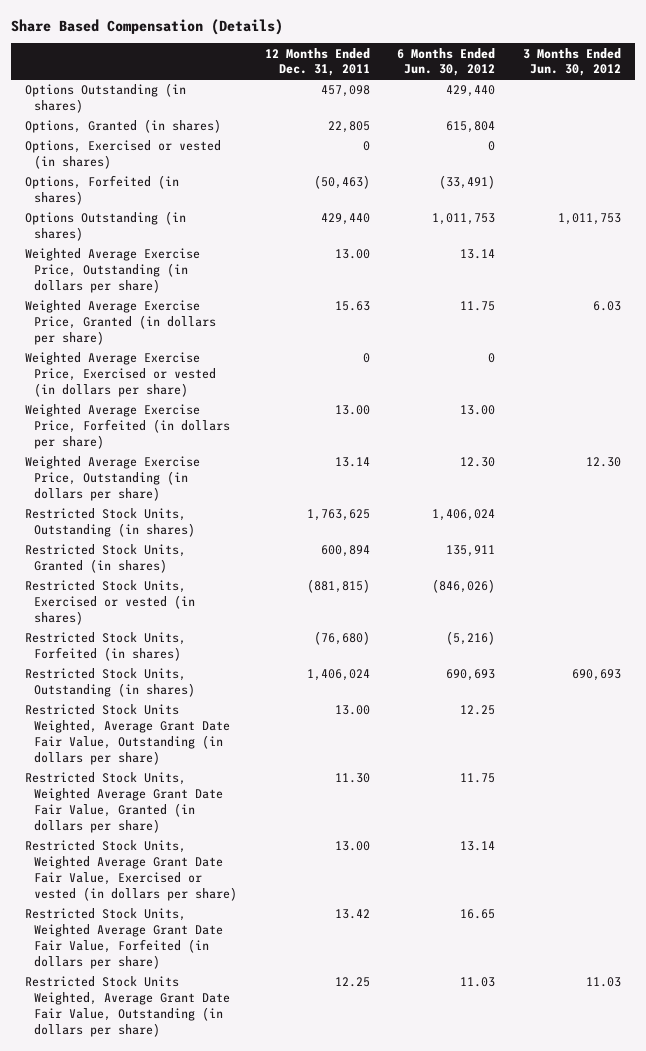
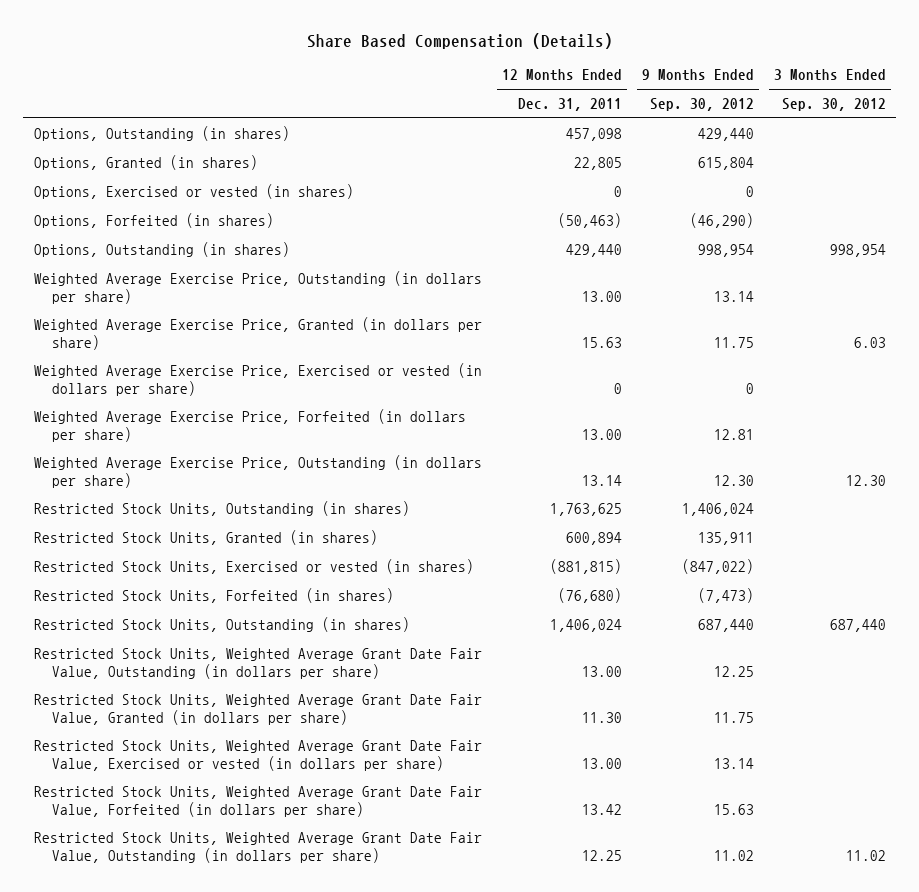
- | 12 Months Ended Dec. 31, 2011 | 6 Months Ended Jun. 30, 2012 | 3 Months Ended Jun. 30, 2012
+ | 12 Months Ended Dec. 31, 2011 | 9 Months Ended Sep. 30, 2012 | 3 Months Ended Sep. 30, 2012
- Options Outstanding (in shares) | 457,098 | 429,440 |
+ Options, Outstanding (in shares) | 457,098 | 429,440 |
- Options Outstanding (in shares) | 429,440 | 1,011,753 | 1,011,753
+ Options, Outstanding (in shares) | 429,440 | 998,954 | 998,954
- Restricted Stock Units Weighted, Average Grant Date Fair Value, Outstanding (in dollars per share) | 13.00 | 12.25 |
+ Restricted Stock Units, Weighted Average Grant Date Fair Value, Outstanding (in dollars per share) | 13.00 | 12.25 |
- Restricted Stock Units Weighted, Average Grant Date Fair Value, Outstanding (in dollars per share) | 12.25 | 11.03 | 11.03
+ Restricted Stock Units, Weighted Average Grant Date Fair Value, Outstanding (in dollars per share) | 12.25 | 11.02 | 11.02

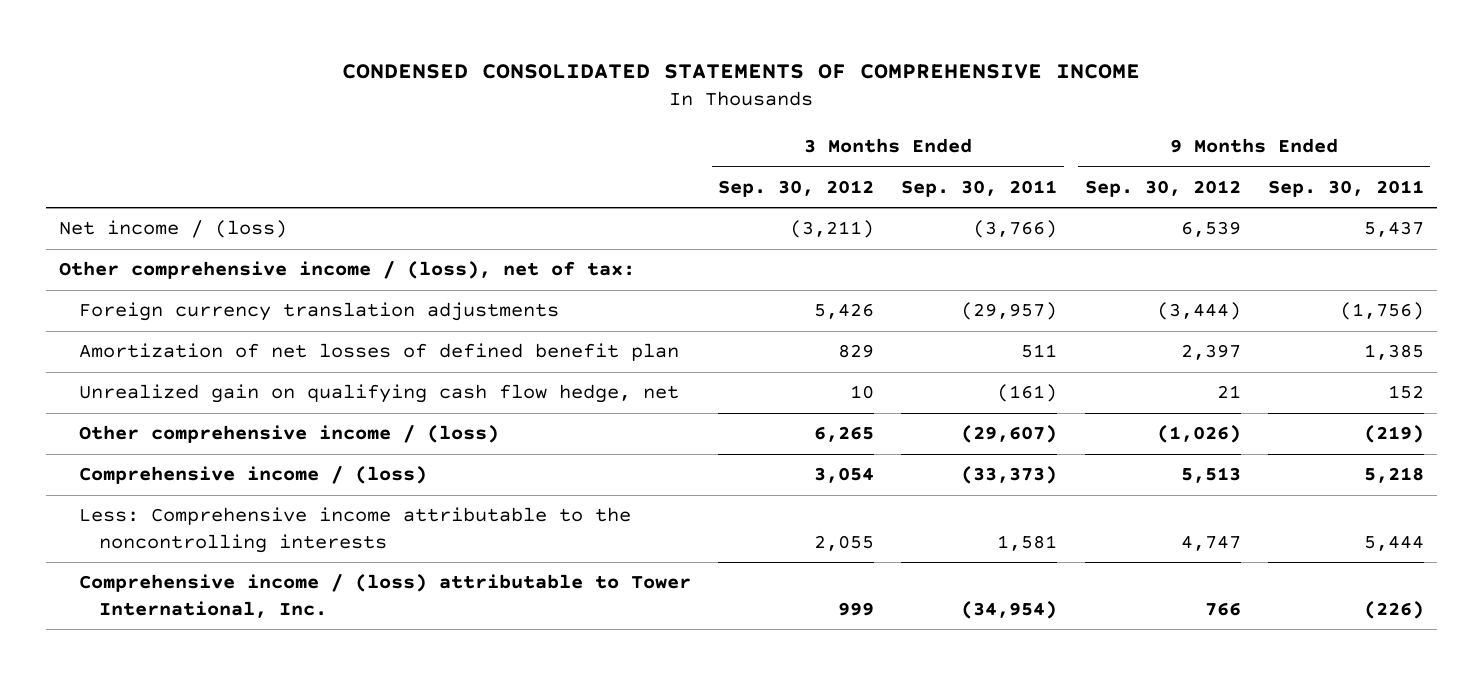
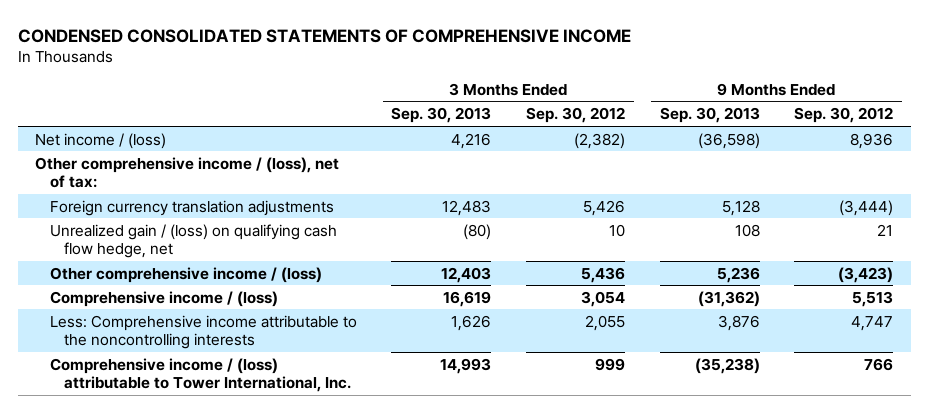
- | 3 Months Ended Sep. 30, 2012 | 3 Months Ended Sep. 30, 2011 | 9 Months Ended Sep. 30, 2012 | 9 Months Ended Sep. 30, 2011
+ | 3 Months Ended Sep. 30, 2013 | 3 Months Ended Sep. 30, 2012 | 9 Months Ended Sep. 30, 2013 | 9 Months Ended Sep. 30, 2012
- Net income / (loss) | (3,211) | (3,766) | 6,539 | 5,437
+ Net income / (loss) | 4,216 | (2,382) | (36,598) | 8,936
- Amortization of net losses of defined benefit plan | 829 | 511 | 2,397 | 1,385
- Unrealized gain on qualifying cash flow hedge, net | 10 | (161) | 21 | 152
- Other comprehensive income / (loss) | 6,265 | (29,607) | (1,026) | (219)
+ Unrealized gain / (loss) on qualifying cash flow hedge, net | (80) | 10 | 108 | 21
+ Other comprehensive income / (loss) | 12,403 | 5,436 | 5,236 | (3,423)

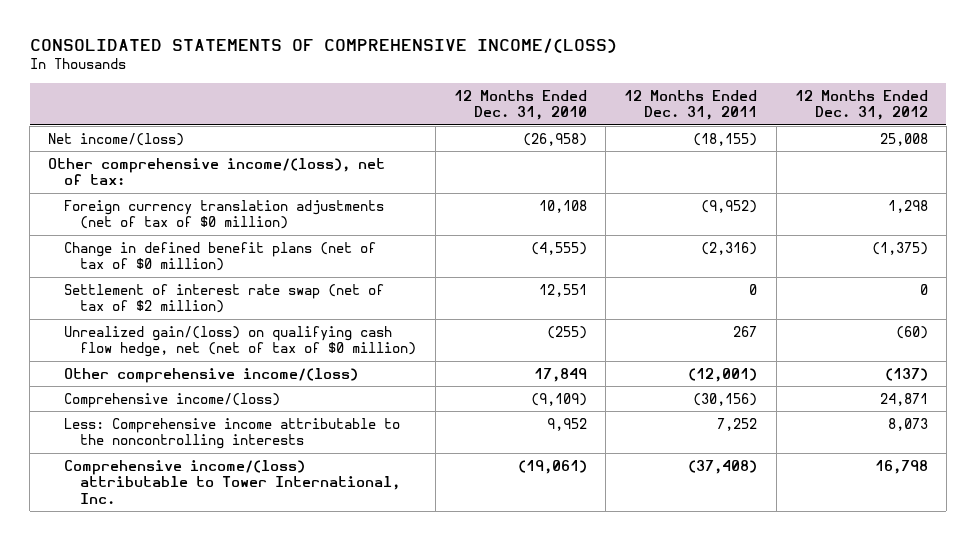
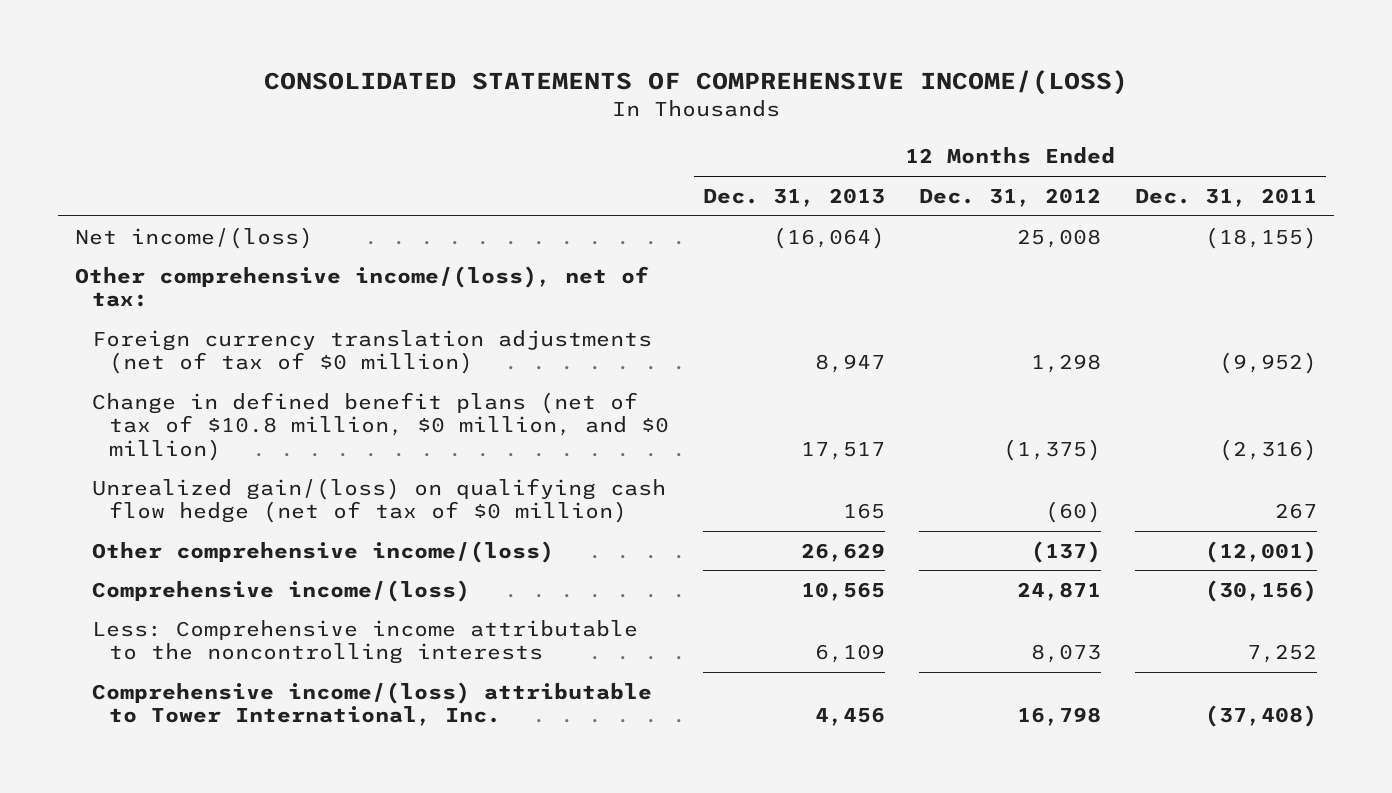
- | 12 Months Ended Dec. 31, 2010 | 12 Months Ended Dec. 31, 2011 | 12 Months Ended Dec. 31, 2012
+ | 12 Months Ended Dec. 31, 2013 | 12 Months Ended Dec. 31, 2012 | 12 Months Ended Dec. 31, 2011
- Change in defined benefit plans (net of tax of $0 million) | (4,555) | (2,316) | (1,375)
- Settlement of interest rate swap (net of tax of $2 million) | 12,551 | 0 | 0
- Unrealized gain/(loss) on qualifying cash flow hedge, net (net of tax of $0 million) | (255) | 267 | (60)
+ Change in defined benefit plans (net of tax of $10.8 million, $0 million, and $0 million) | 17,517 | (1,375) | (2,316)
+ Unrealized gain/(loss) on qualifying cash flow hedge (net of tax of $0 million) | 165 | (60) | 267

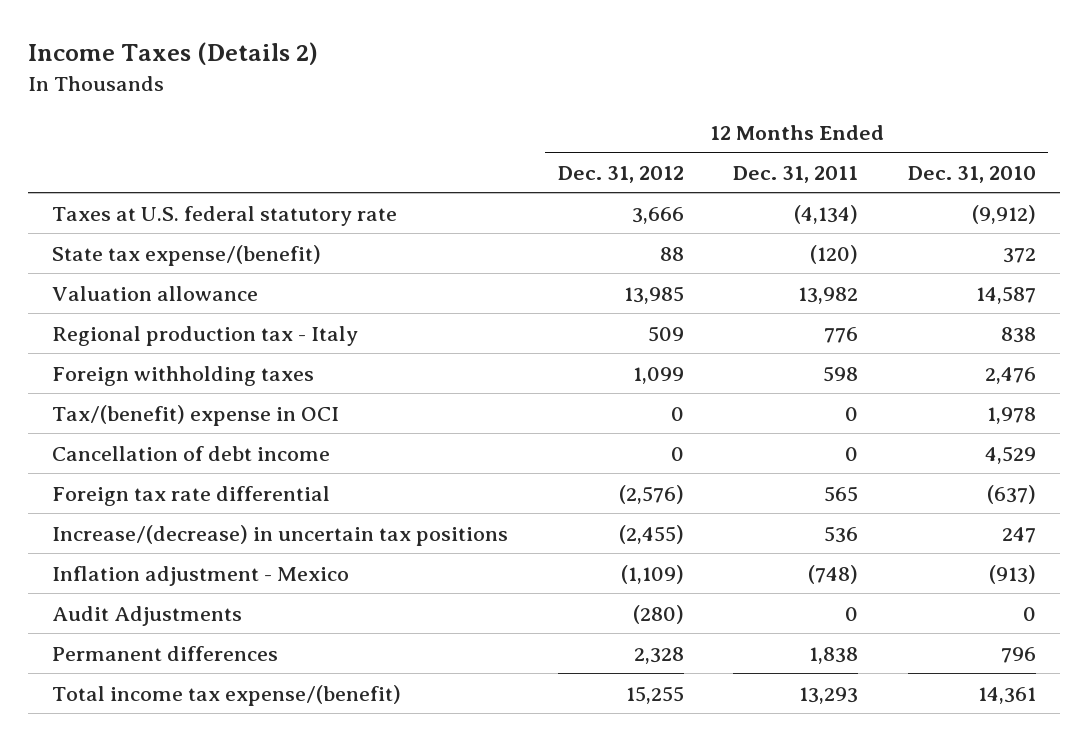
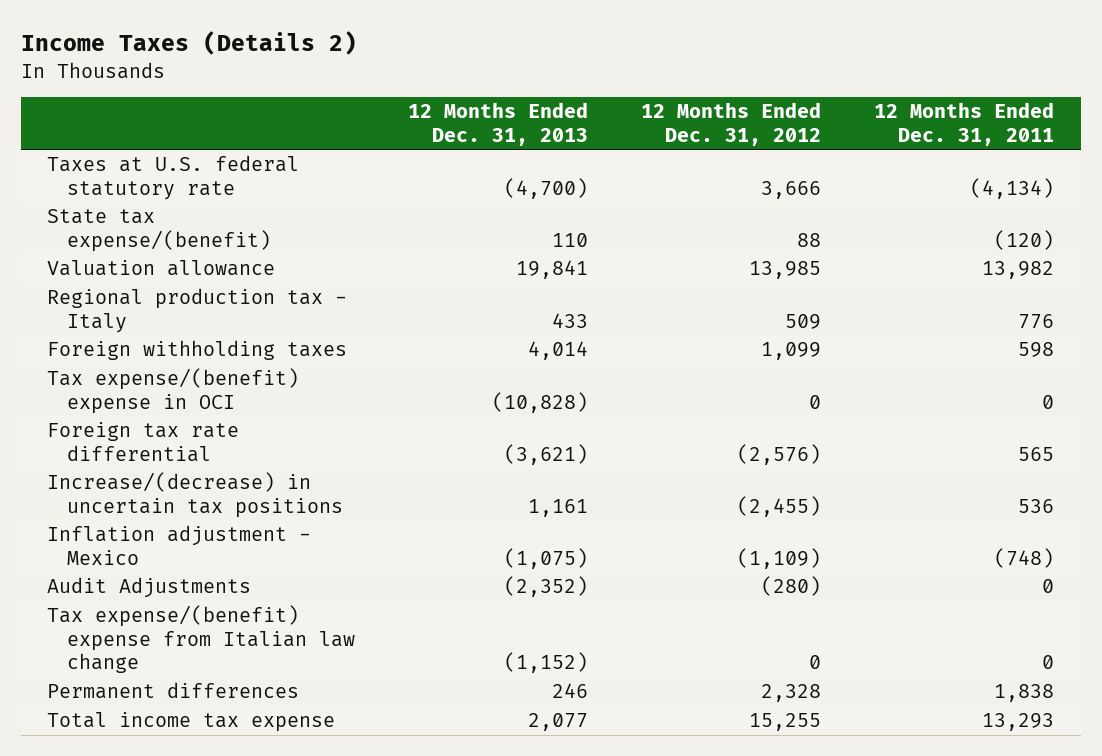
- | 12 Months Ended Dec. 31, 2012 | 12 Months Ended Dec. 31, 2011 | 12 Months Ended Dec. 31, 2010
+ | 12 Months Ended Dec. 31, 2013 | 12 Months Ended Dec. 31, 2012 | 12 Months Ended Dec. 31, 2011
- Tax/(benefit) expense in OCI | 0 | 0 | 1,978
- Cancellation of debt income | 0 | 0 | 4,529
+ Tax expense/(benefit) expense in OCI | (10,828) | 0 | 0
+ Tax expense/(benefit) expense from Italian law change | (1,152) | 0 | 0
- Total income tax expense/(benefit) | 15,255 | 13,293 | 14,361
+ Total income tax expense | 2,077 | 15,255 | 13,293

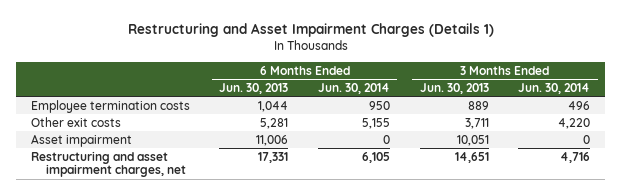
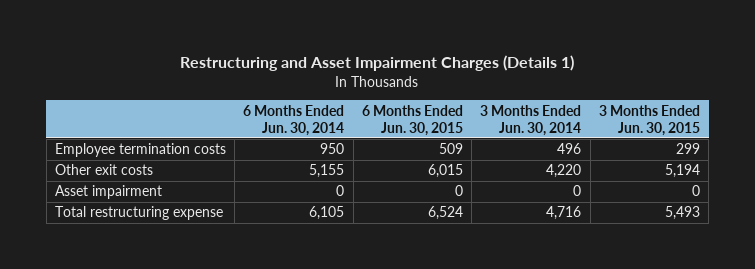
- | 6 Months Ended Jun. 30, 2013 | 6 Months Ended Jun. 30, 2014 | 3 Months Ended Jun. 30, 2013 | 3 Months Ended Jun. 30, 2014
+ | 6 Months Ended Jun. 30, 2014 | 6 Months Ended Jun. 30, 2015 | 3 Months Ended Jun. 30, 2014 | 3 Months Ended Jun. 30, 2015
- Restructuring and asset impairment charges, net | 17,331 | 6,105 | 14,651 | 4,716
+ Total restructuring expense | 6,105 | 6,524 | 4,716 | 5,493

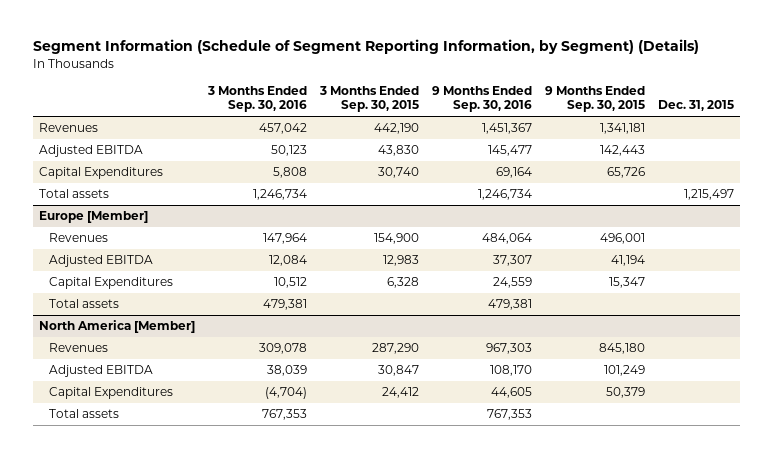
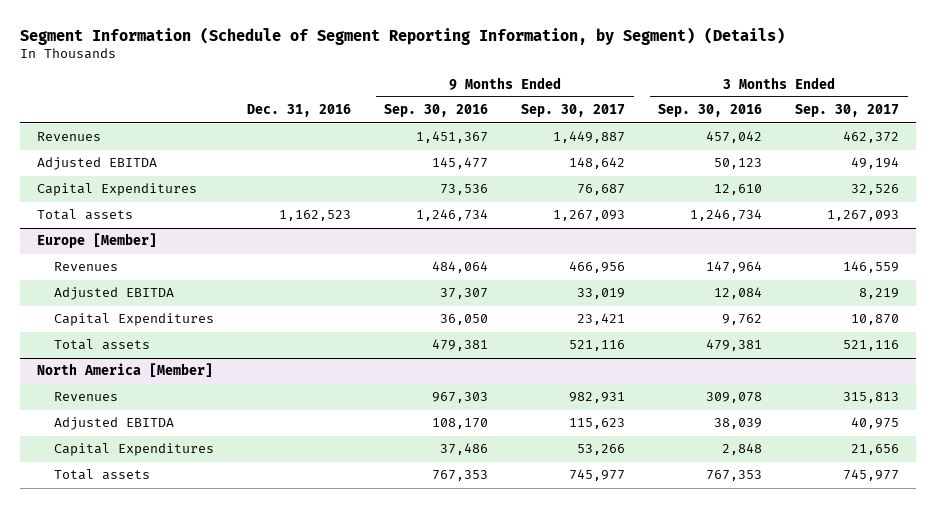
- | 3 Months Ended Sep. 30, 2016 | 3 Months Ended Sep. 30, 2015 | 9 Months Ended Sep. 30, 2016 | 9 Months Ended Sep. 30, 2015 | Dec. 31, 2015
+ | Dec. 31, 2016 | 9 Months Ended Sep. 30, 2016 | 9 Months Ended Sep. 30, 2017 | 3 Months Ended Sep. 30, 2016 | 3 Months Ended Sep. 30, 2017
- Capital Expenditures | 5,808 | 30,740 | 69,164 | 65,726 |
+ Capital Expenditures | | 73,536 | 76,687 | 12,610 | 32,526
@ Europe [Member]
- Capital Expenditures | 10,512 | 6,328 | 24,559 | 15,347 |
+ Capital Expenditures | | 36,050 | 23,421 | 9,762 | 10,870
@ North America [Member]
- Capital Expenditures | (4,704) | 24,412 | 44,605 | 50,379 |
+ Capital Expenditures | | 37,486 | 53,266 | 2,848 | 21,656

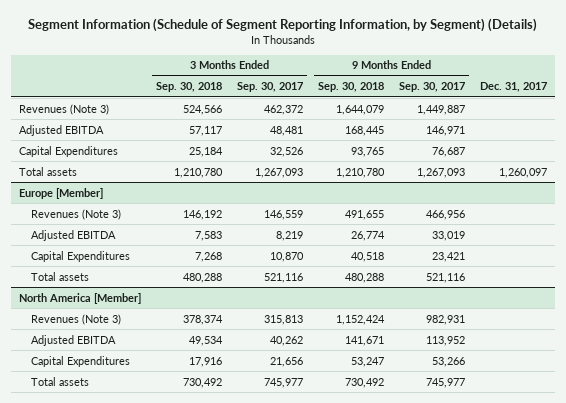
- | Dec. 31, 2016 | 9 Months Ended Sep. 30, 2016 | 9 Months Ended Sep. 30, 2017 | 3 Months Ended Sep. 30, 2016 | 3 Months Ended Sep. 30, 2017
+ | 3 Months Ended Sep. 30, 2018 | 3 Months Ended Sep. 30, 2017 | 9 Months Ended Sep. 30, 2018 | 9 Months Ended Sep. 30, 2017 | Dec. 31, 2017
- Revenues | | 1,451,367 | 1,449,887 | 457,042 | 462,372
- Adjusted EBITDA | | 145,477 | 148,642 | 50,123 | 49,194
+ Revenues (Note 3) | 524,566 | 462,372 | 1,644,079 | 1,449,887 |
+ Adjusted EBITDA | 57,117 | 48,481 | 168,445 | 146,971 |
@ Europe [Member]
- Revenues | | 484,064 | 466,956 | 147,964 | 146,559
+ Revenues (Note 3) | 146,192 | 146,559 | 491,655 | 466,956 |
@ North America [Member]
- Revenues | | 967,303 | 982,931 | 309,078 | 315,813
- Adjusted EBITDA | | 108,170 | 115,623 | 38,039 | 40,975
+ Revenues (Note 3) | 378,374 | 315,813 | 1,152,424 | 982,931 |
+ Adjusted EBITDA | 49,534 | 40,262 | 141,671 | 113,952 |

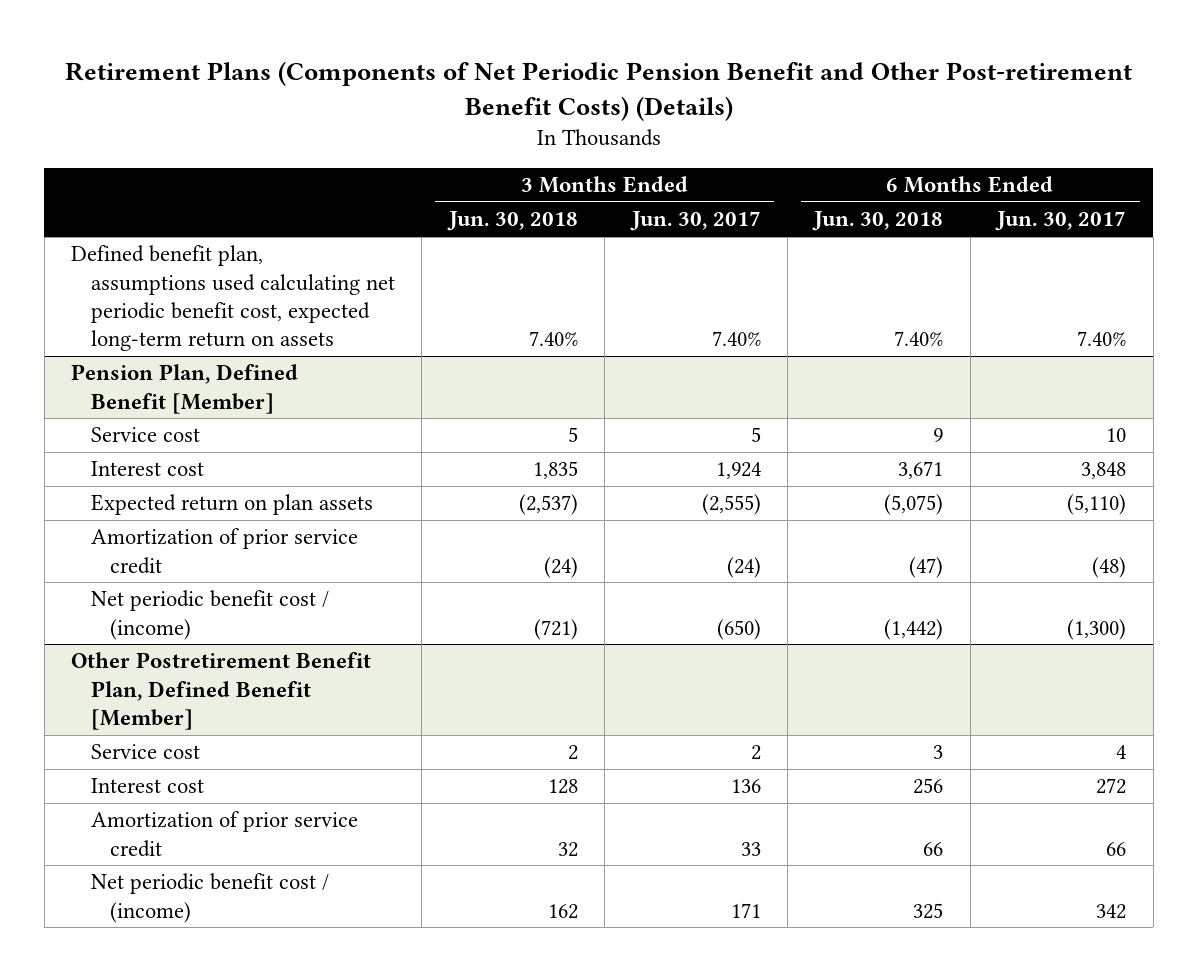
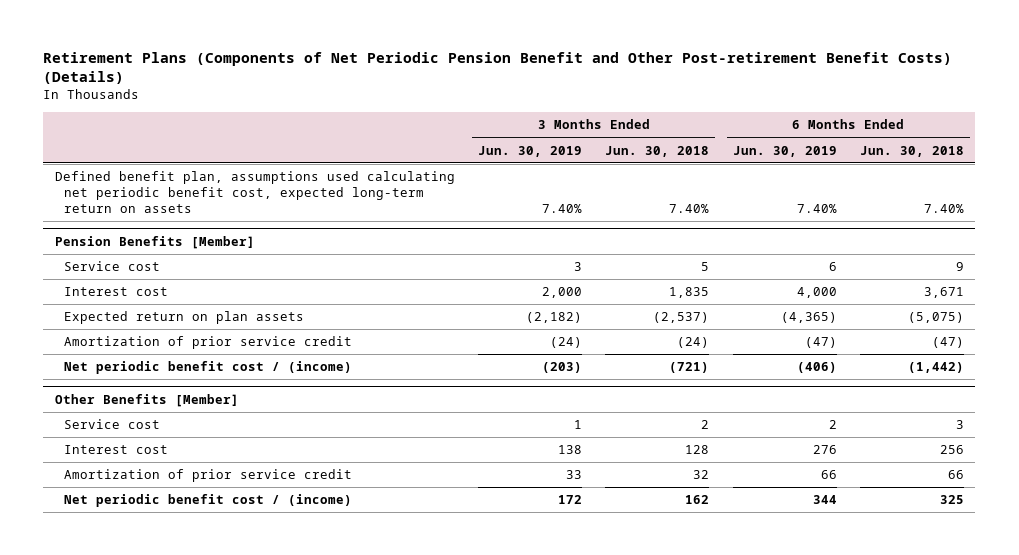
- | 3 Months Ended Jun. 30, 2018 | 3 Months Ended Jun. 30, 2017 | 6 Months Ended Jun. 30, 2018 | 6 Months Ended Jun. 30, 2017
+ | 3 Months Ended Jun. 30, 2019 | 3 Months Ended Jun. 30, 2018 | 6 Months Ended Jun. 30, 2019 | 6 Months Ended Jun. 30, 2018
- Pension Plan, Defined Benefit [Member]
+ Pension Benefits [Member]
- Other Postretirement Benefit Plan, Defined Benefit [Member]
+ Other Benefits [Member]

